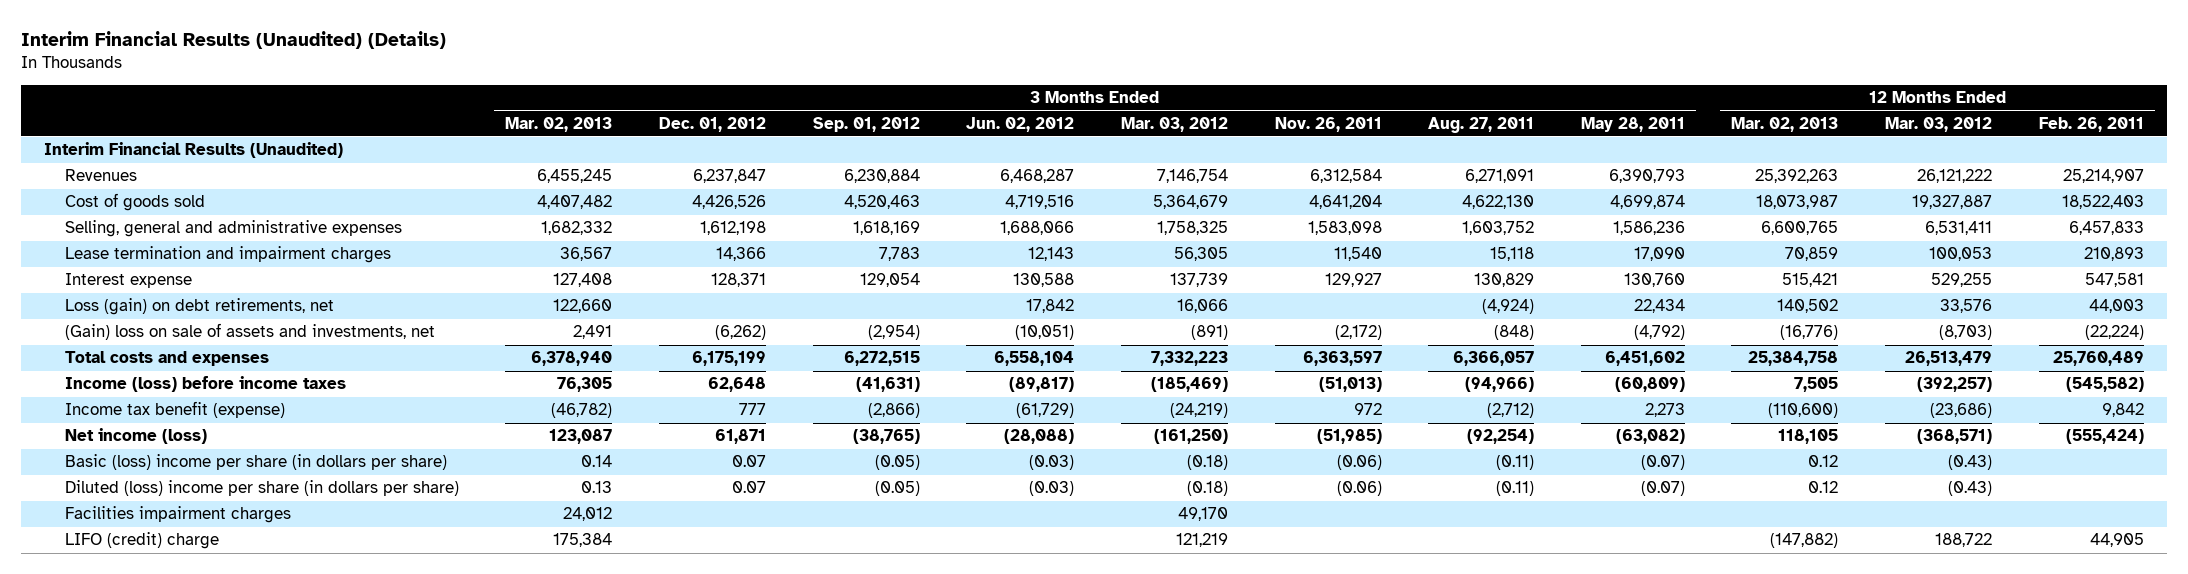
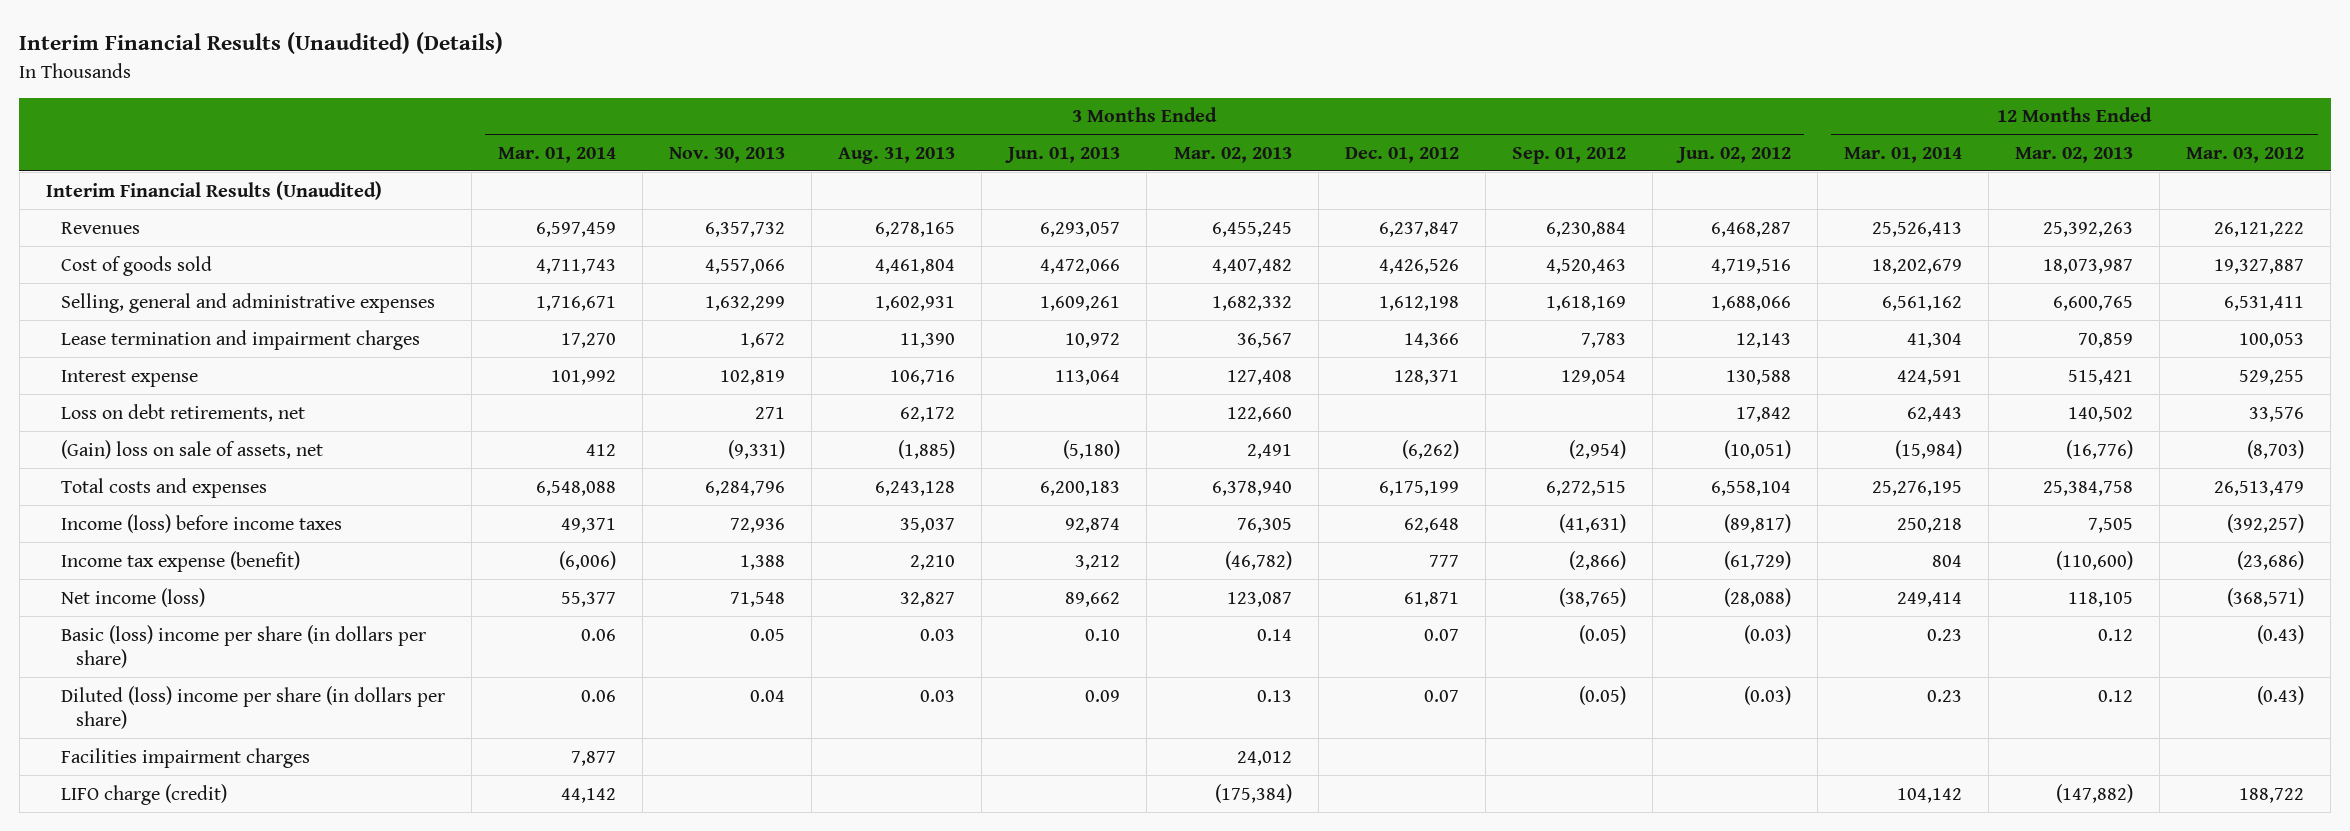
- | 3 Months Ended Mar. 02, 2013 | 3 Months Ended Dec. 01, 2012 | 3 Months Ended Sep. 01, 2012 | 3 Months Ended Jun. 02, 2012 | 3 Months Ended Mar. 03, 2012 | 3 Months Ended Nov. 26, 2011 | 3 Months Ended Aug. 27, 2011 | 3 Months Ended May 28, 2011 | 12 Months Ended Mar. 02, 2013 | 12 Months Ended Mar. 03, 2012 | 12 Months Ended Feb. 26, 2011
+ | 3 Months Ended Mar. 01, 2014 | 3 Months Ended Nov. 30, 2013 | 3 Months Ended Aug. 31, 2013 | 3 Months Ended Jun. 01, 2013 | 3 Months Ended Mar. 02, 2013 | 3 Months Ended Dec. 01, 2012 | 3 Months Ended Sep. 01, 2012 | 3 Months Ended Jun. 02, 2012 | 12 Months Ended Mar. 01, 2014 | 12 Months Ended Mar. 02, 2013 | 12 Months Ended Mar. 03, 2012
- Loss (gain) on debt retirements, net | 122,660 | | | 17,842 | 16,066 | | (4,924) | 22,434 | 140,502 | 33,576 | 44,003
- (Gain) loss on sale of assets and investments, net | 2,491 | (6,262) | (2,954) | (10,051) | (891) | (2,172) | (848) | (4,792) | (16,776) | (8,703) | (22,224)
+ Loss on debt retirements, net | | 271 | 62,172 | | 122,660 | | | 17,842 | 62,443 | 140,502 | 33,576
+ (Gain) loss on sale of assets, net | 412 | (9,331) | (1,885) | (5,180) | 2,491 | (6,262) | (2,954) | (10,051) | (15,984) | (16,776) | (8,703)
- Income tax benefit (expense) | (46,782) | 777 | (2,866) | (61,729) | (24,219) | 972 | (2,712) | 2,273 | (110,600) | (23,686) | 9,842
+ Income tax expense (benefit) | (6,006) | 1,388 | 2,210 | 3,212 | (46,782) | 777 | (2,866) | (61,729) | 804 | (110,600) | (23,686)
- LIFO (credit) charge | 175,384 | | | | 121,219 | | | | (147,882) | 188,722 | 44,905
+ LIFO charge (credit) | 44,142 | | | | (175,384) | | | | 104,142 | (147,882) | 188,722

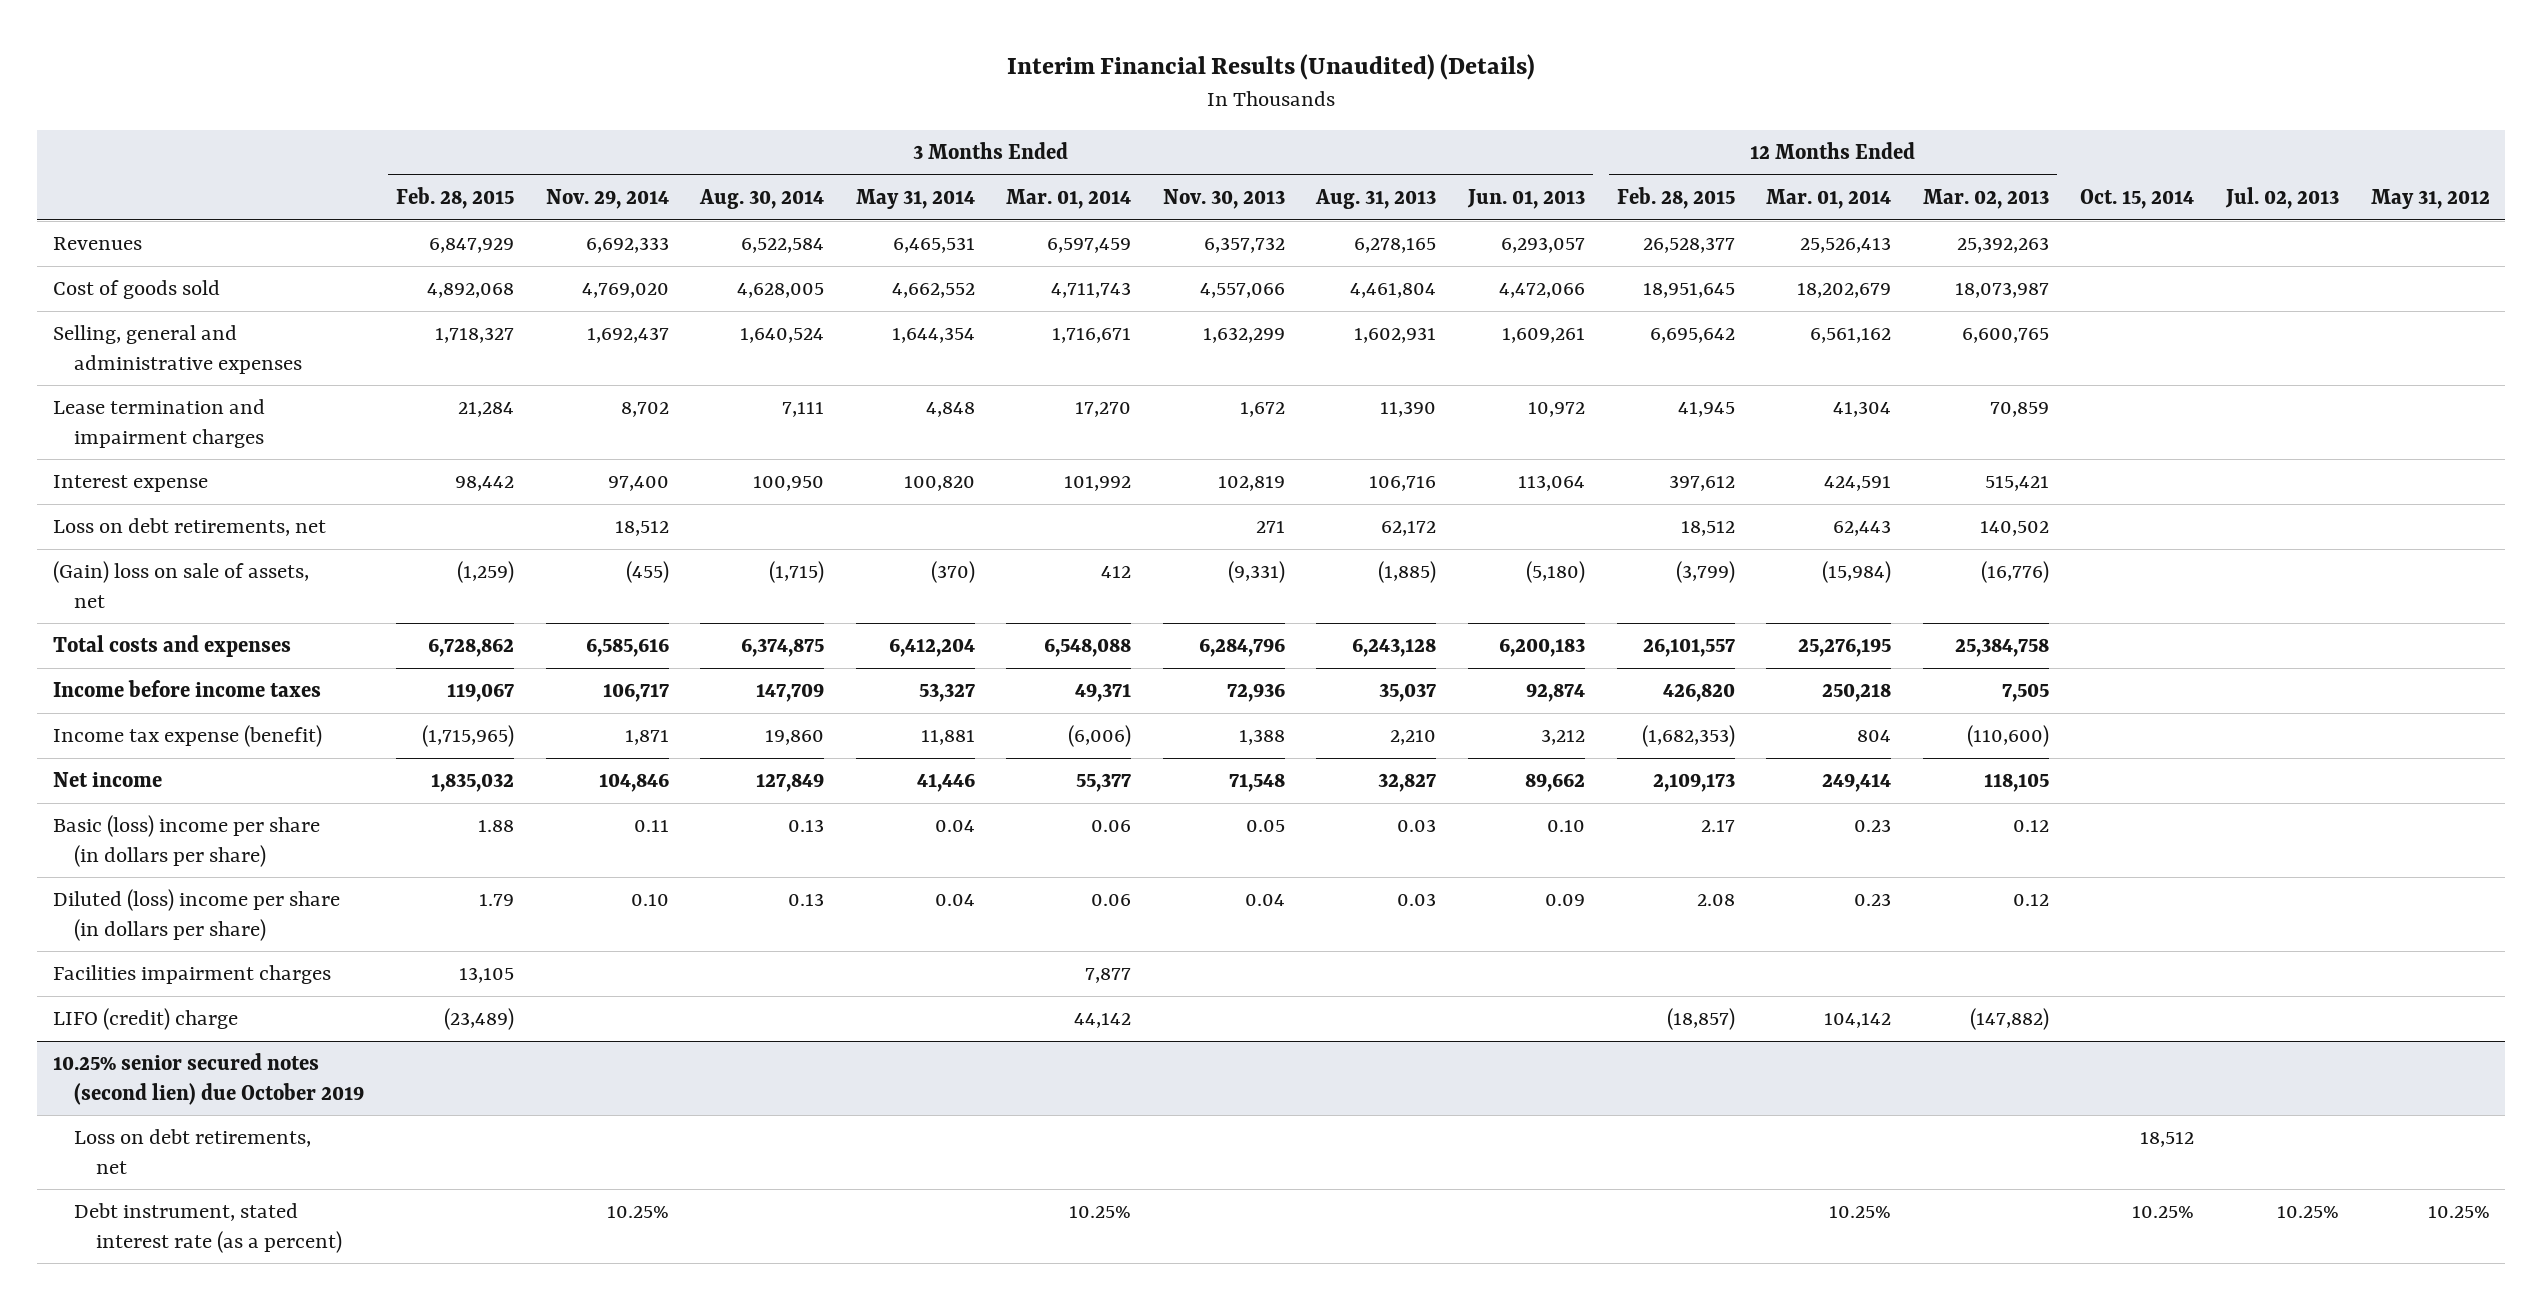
- | 3 Months Ended Mar. 01, 2014 | 3 Months Ended Nov. 30, 2013 | 3 Months Ended Aug. 31, 2013 | 3 Months Ended Jun. 01, 2013 | 3 Months Ended Mar. 02, 2013 | 3 Months Ended Dec. 01, 2012 | 3 Months Ended Sep. 01, 2012 | 3 Months Ended Jun. 02, 2012 | 12 Months Ended Mar. 01, 2014 | 12 Months Ended Mar. 02, 2013 | 12 Months Ended Mar. 03, 2012
+ | 3 Months Ended Feb. 28, 2015 | 3 Months Ended Nov. 29, 2014 | 3 Months Ended Aug. 30, 2014 | 3 Months Ended May 31, 2014 | 3 Months Ended Mar. 01, 2014 | 3 Months Ended Nov. 30, 2013 | 3 Months Ended Aug. 31, 2013 | 3 Months Ended Jun. 01, 2013 | 12 Months Ended Feb. 28, 2015 | 12 Months Ended Mar. 01, 2014 | 12 Months Ended Mar. 02, 2013 | Oct. 15, 2014 | Jul. 02, 2013 | May 31, 2012
- Interim Financial Results (Unaudited)
- Income (loss) before income taxes | 49,371 | 72,936 | 35,037 | 92,874 | 76,305 | 62,648 | (41,631) | (89,817) | 250,218 | 7,505 | (392,257)
+ Income before income taxes | 119,067 | 106,717 | 147,709 | 53,327 | 49,371 | 72,936 | 35,037 | 92,874 | 426,820 | 250,218 | 7,505 | | |
- Net income (loss) | 55,377 | 71,548 | 32,827 | 89,662 | 123,087 | 61,871 | (38,765) | (28,088) | 249,414 | 118,105 | (368,571)
+ Net income | 1,835,032 | 104,846 | 127,849 | 41,446 | 55,377 | 71,548 | 32,827 | 89,662 | 2,109,173 | 249,414 | 118,105 | | |
- LIFO charge (credit) | 44,142 | | | | (175,384) | | | | 104,142 | (147,882) | 188,722
+ LIFO (credit) charge | (23,489) | | | | 44,142 | | | | (18,857) | 104,142 | (147,882) | | |
+ 10.25% senior secured notes (second lien) due October 2019
+ Loss on debt retirements, net | | | | | | | | | | | | 18,512 | |
+ Debt instrument, stated interest rate (as a percent) | | 10.25% | | | 10.25% | | | | | 10.25% | | 10.25% | 10.25% | 10.25%

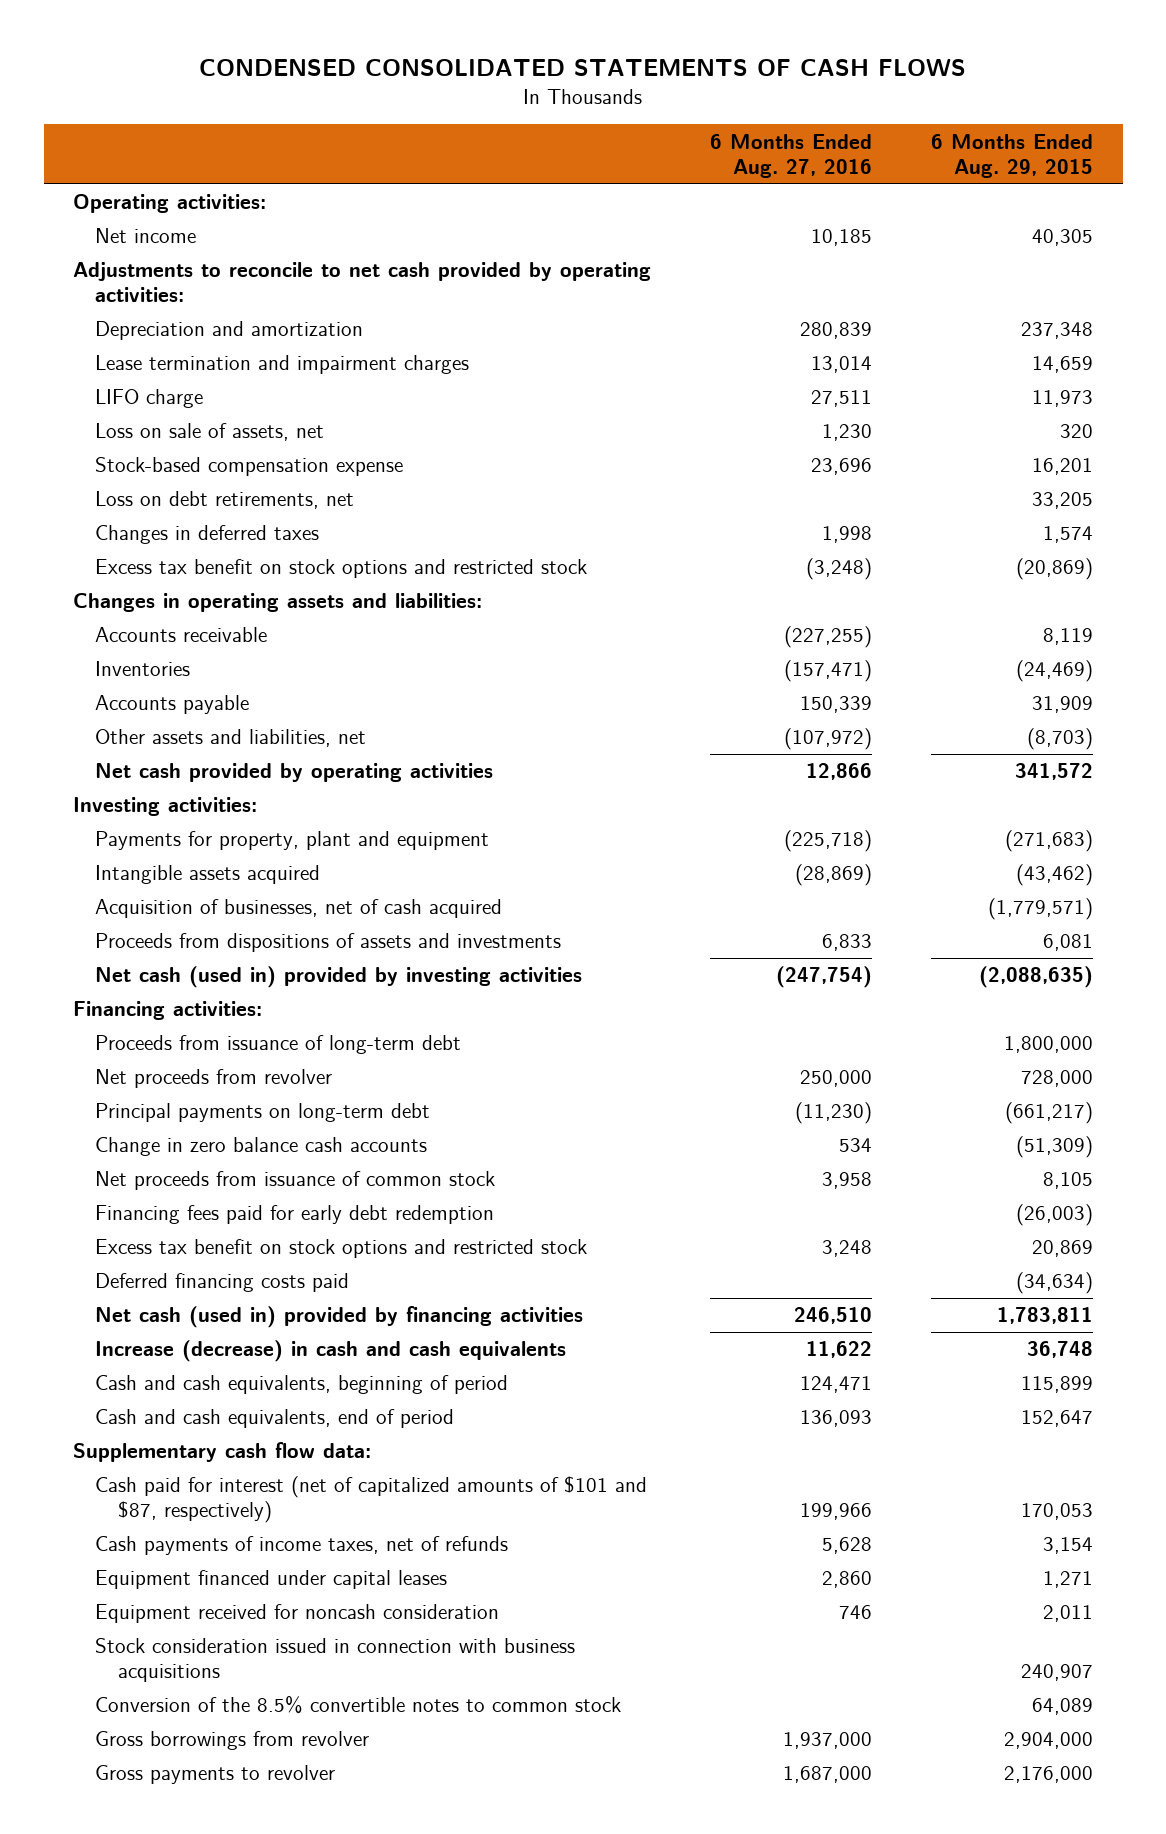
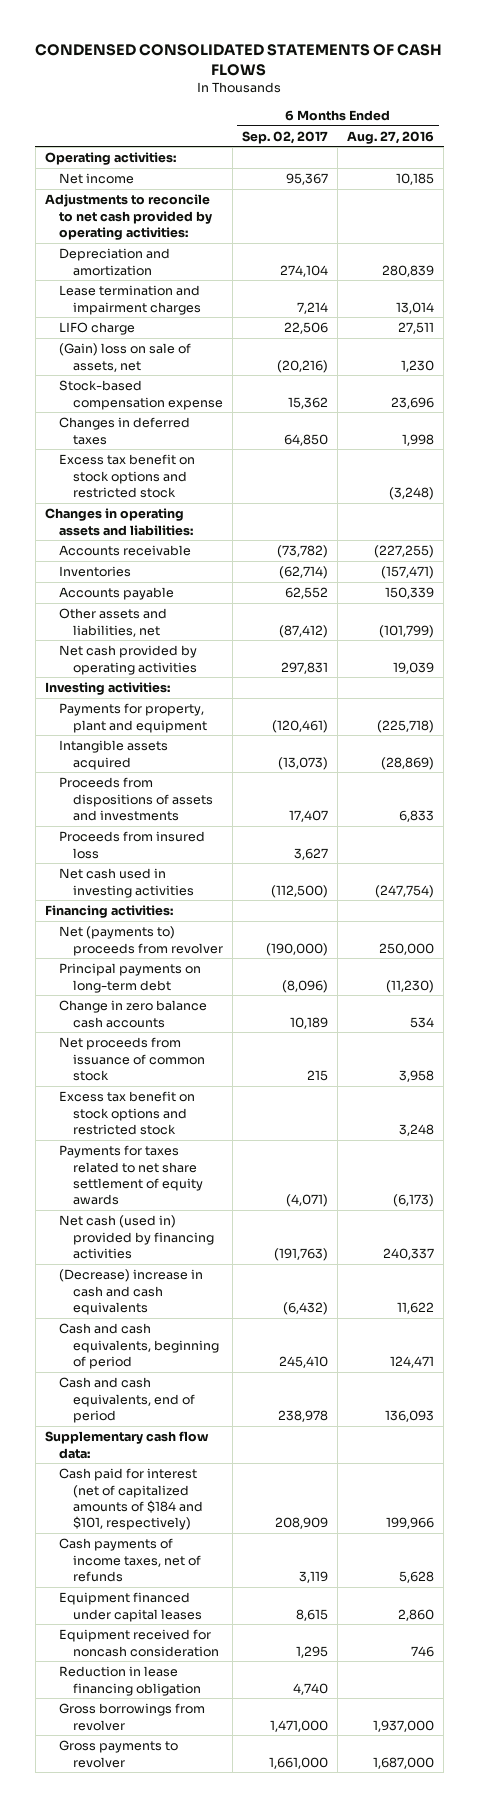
- | 6 Months Ended Aug. 27, 2016 | 6 Months Ended Aug. 29, 2015
+ | 6 Months Ended Sep. 02, 2017 | 6 Months Ended Aug. 27, 2016
- Loss on sale of assets, net | 1,230 | 320
+ (Gain) loss on sale of assets, net | (20,216) | 1,230
- Loss on debt retirements, net | | 33,205
- Other assets and liabilities, net | (107,972) | (8,703)
- Net cash provided by operating activities | 12,866 | 341,572
+ Other assets and liabilities, net | (87,412) | (101,799)
+ Net cash provided by operating activities | 297,831 | 19,039
- Acquisition of businesses, net of cash acquired | | (1,779,571)
- Net cash (used in) provided by investing activities | (247,754) | (2,088,635)
+ Proceeds from insured loss | 3,627 |
+ Net cash used in investing activities | (112,500) | (247,754)
- Proceeds from issuance of long-term debt | | 1,800,000
- Net proceeds from revolver | 250,000 | 728,000
+ Net (payments to) proceeds from revolver | (190,000) | 250,000
- Financing fees paid for early debt redemption | | (26,003)
- Deferred financing costs paid | | (34,634)
- Net cash (used in) provided by financing activities | 246,510 | 1,783,811
- Increase (decrease) in cash and cash equivalents | 11,622 | 36,748
+ Payments for taxes related to net share settlement of equity awards | (4,071) | (6,173)
+ Net cash (used in) provided by financing activities | (191,763) | 240,337
+ (Decrease) increase in cash and cash equivalents | (6,432) | 11,622
- Cash paid for interest (net of capitalized amounts of $101 and $87, respectively) | 199,966 | 170,053
+ Cash paid for interest (net of capitalized amounts of $184 and $101, respectively) | 208,909 | 199,966
- Stock consideration issued in connection with business acquisitions | | 240,907
- Conversion of the 8.5% convertible notes to common stock | | 64,089
+ Reduction in lease financing obligation | 4,740 |

